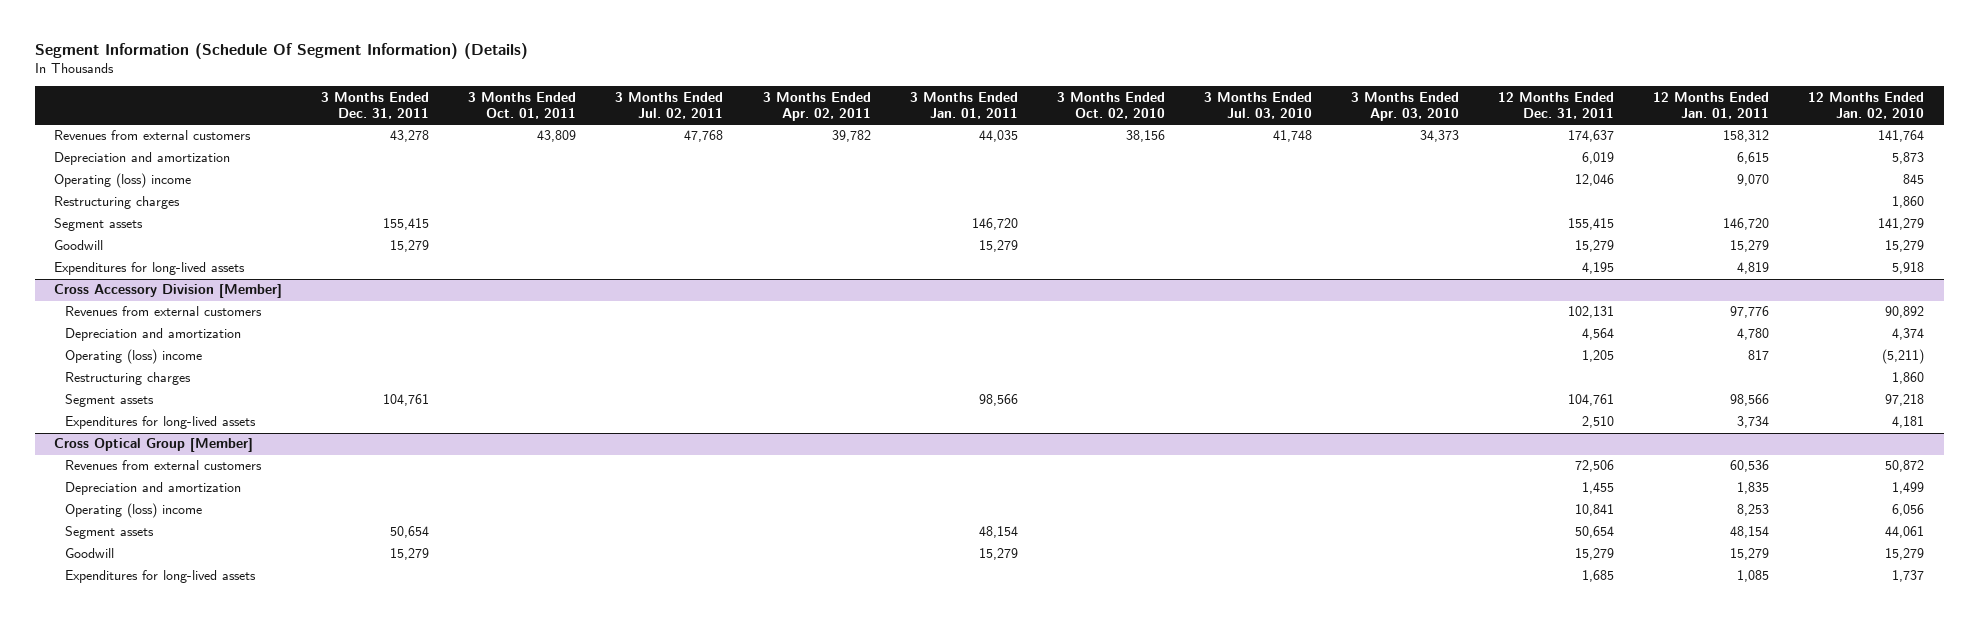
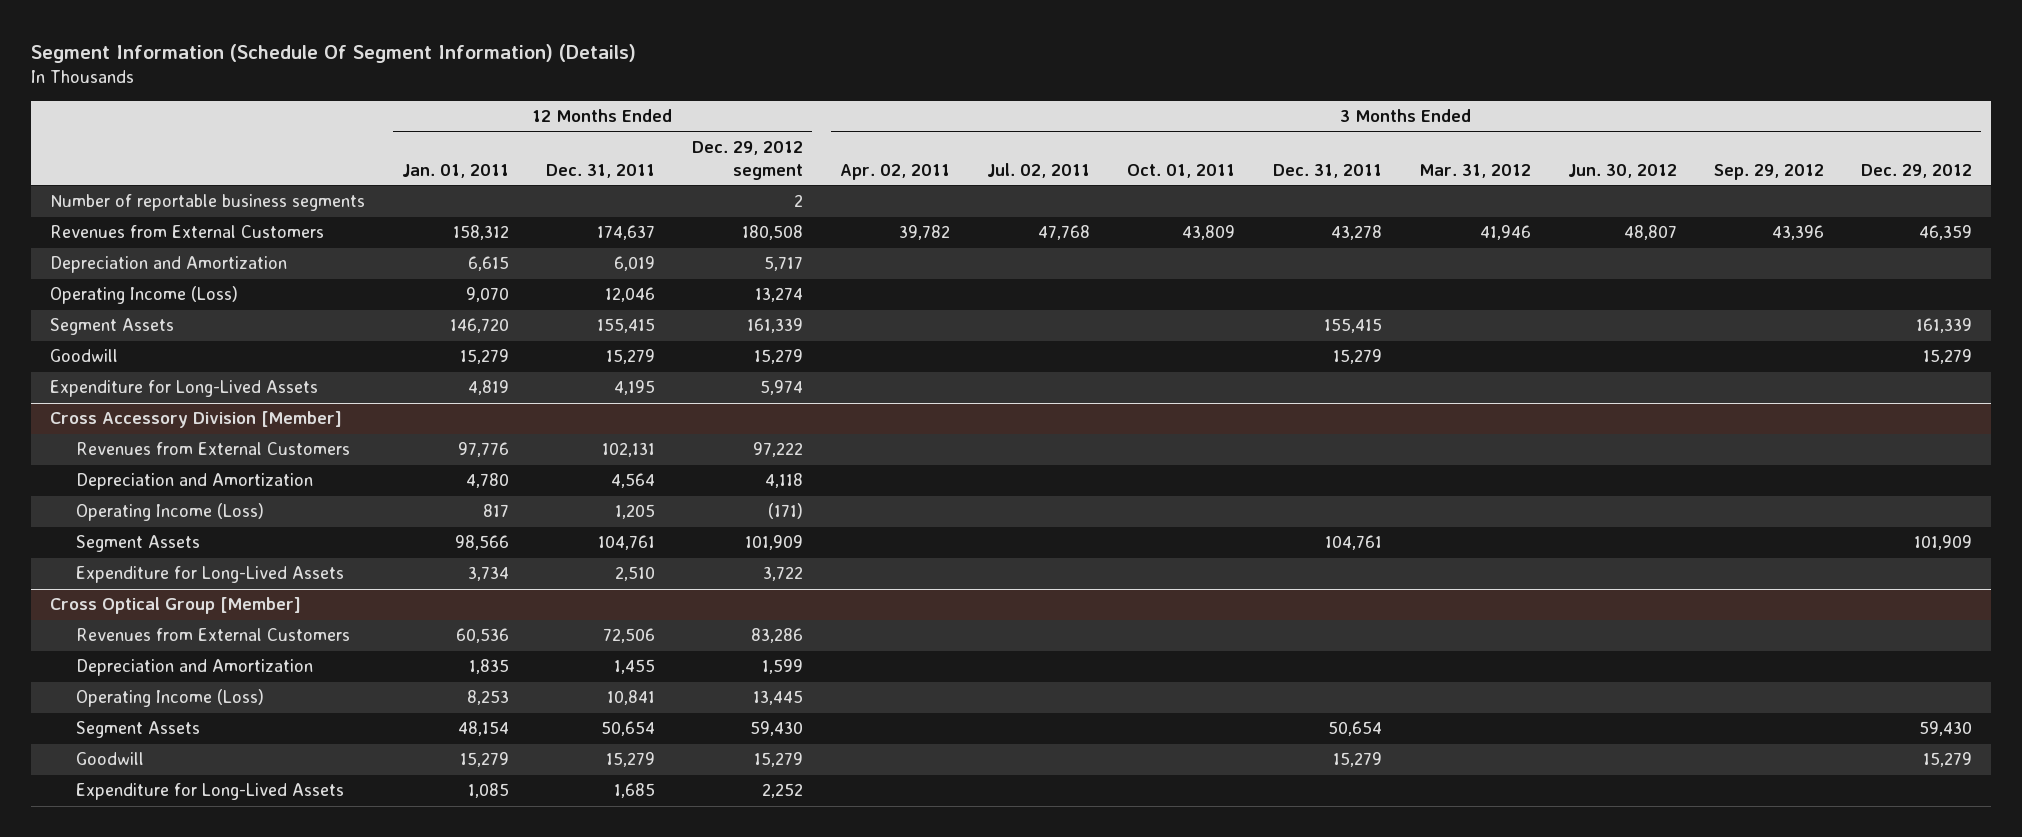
- | 3 Months Ended Dec. 31, 2011 | 3 Months Ended Oct. 01, 2011 | 3 Months Ended Jul. 02, 2011 | 3 Months Ended Apr. 02, 2011 | 3 Months Ended Jan. 01, 2011 | 3 Months Ended Oct. 02, 2010 | 3 Months Ended Jul. 03, 2010 | 3 Months Ended Apr. 03, 2010 | 12 Months Ended Dec. 31, 2011 | 12 Months Ended Jan. 01, 2011 | 12 Months Ended Jan. 02, 2010
+ | 12 Months Ended Jan. 01, 2011 | 12 Months Ended Dec. 31, 2011 | 12 Months Ended Dec. 29, 2012 segment | 3 Months Ended Apr. 02, 2011 | 3 Months Ended Jul. 02, 2011 | 3 Months Ended Oct. 01, 2011 | 3 Months Ended Dec. 31, 2011 | 3 Months Ended Mar. 31, 2012 | 3 Months Ended Jun. 30, 2012 | 3 Months Ended Sep. 29, 2012 | 3 Months Ended Dec. 29, 2012
- Revenues from external customers | 43,278 | 43,809 | 47,768 | 39,782 | 44,035 | 38,156 | 41,748 | 34,373 | 174,637 | 158,312 | 141,764
- Depreciation and amortization | | | | | | | | | 6,019 | 6,615 | 5,873
- Operating (loss) income | | | | | | | | | 12,046 | 9,070 | 845
- Restructuring charges | | | | | | | | | | | 1,860
- Segment assets | 155,415 | | | | 146,720 | | | | 155,415 | 146,720 | 141,279
+ Number of reportable business segments | | | 2 | | | | | | | |
+ Revenues from External Customers | 158,312 | 174,637 | 180,508 | 39,782 | 47,768 | 43,809 | 43,278 | 41,946 | 48,807 | 43,396 | 46,359
+ Depreciation and Amortization | 6,615 | 6,019 | 5,717 | | | | | | | |
+ Operating Income (Loss) | 9,070 | 12,046 | 13,274 | | | | | | | |
+ Segment Assets | 146,720 | 155,415 | 161,339 | | | | 155,415 | | | | 161,339
- Expenditures for long-lived assets | | | | | | | | | 4,195 | 4,819 | 5,918
+ Expenditure for Long-Lived Assets | 4,819 | 4,195 | 5,974 | | | | | | | |
@ Cross Accessory Division [Member]
- Revenues from external customers | | | | | | | | | 102,131 | 97,776 | 90,892
- Depreciation and amortization | | | | | | | | | 4,564 | 4,780 | 4,374
- Operating (loss) income | | | | | | | | | 1,205 | 817 | (5,211)
- Restructuring charges | | | | | | | | | | | 1,860
- Segment assets | 104,761 | | | | 98,566 | | | | 104,761 | 98,566 | 97,218
- Expenditures for long-lived assets | | | | | | | | | 2,510 | 3,734 | 4,181
+ Revenues from External Customers | 97,776 | 102,131 | 97,222 | | | | | | | |
+ Depreciation and Amortization | 4,780 | 4,564 | 4,118 | | | | | | | |
+ Operating Income (Loss) | 817 | 1,205 | (171) | | | | | | | |
+ Segment Assets | 98,566 | 104,761 | 101,909 | | | | 104,761 | | | | 101,909
+ Expenditure for Long-Lived Assets | 3,734 | 2,510 | 3,722 | | | | | | | |
@ Cross Optical Group [Member]
- Revenues from external customers | | | | | | | | | 72,506 | 60,536 | 50,872
- Depreciation and amortization | | | | | | | | | 1,455 | 1,835 | 1,499
- Operating (loss) income | | | | | | | | | 10,841 | 8,253 | 6,056
- Segment assets | 50,654 | | | | 48,154 | | | | 50,654 | 48,154 | 44,061
+ Revenues from External Customers | 60,536 | 72,506 | 83,286 | | | | | | | |
+ Depreciation and Amortization | 1,835 | 1,455 | 1,599 | | | | | | | |
+ Operating Income (Loss) | 8,253 | 10,841 | 13,445 | | | | | | | |
+ Segment Assets | 48,154 | 50,654 | 59,430 | | | | 50,654 | | | | 59,430
- Expenditures for long-lived assets | | | | | | | | | 1,685 | 1,085 | 1,737
+ Expenditure for Long-Lived Assets | 1,085 | 1,685 | 2,252 | | | | | | | |

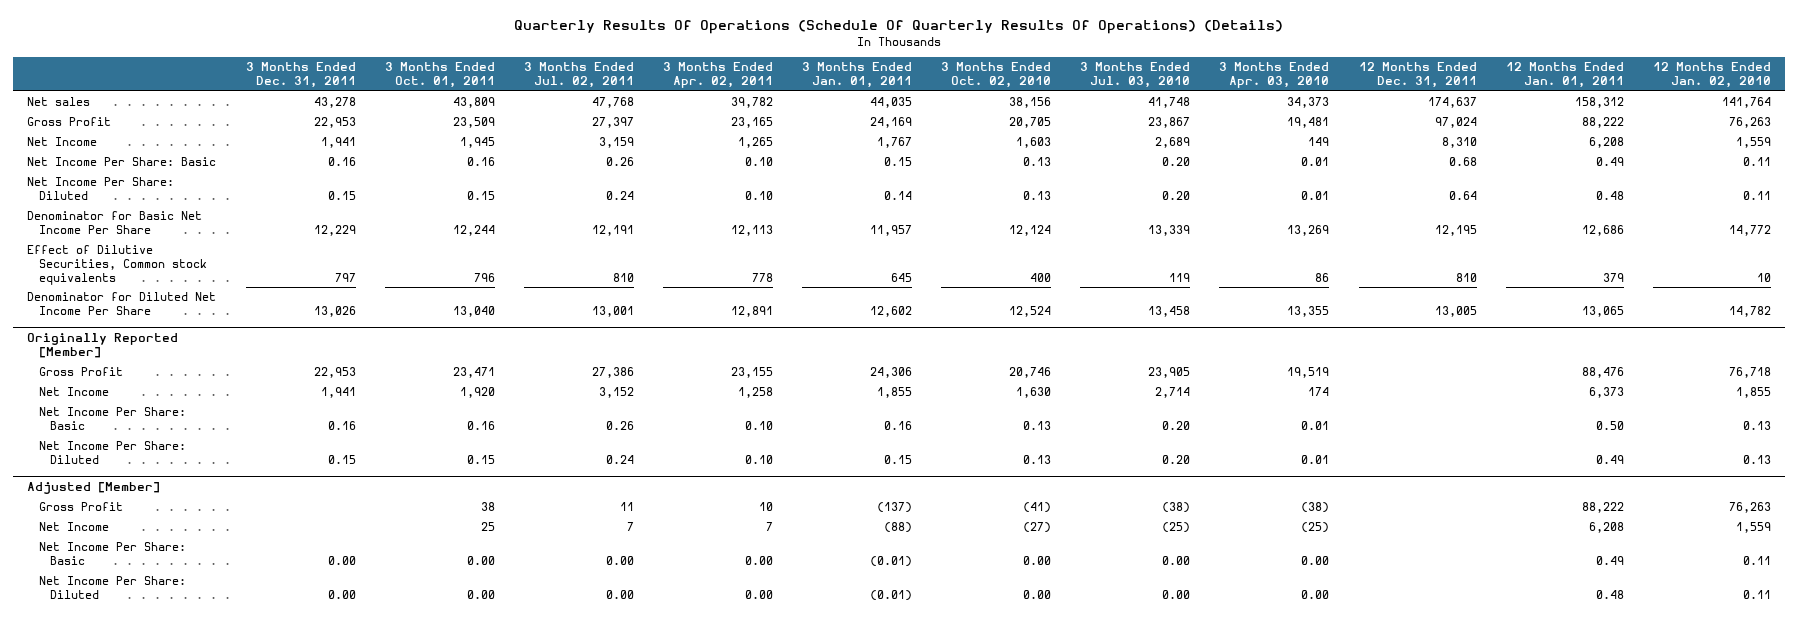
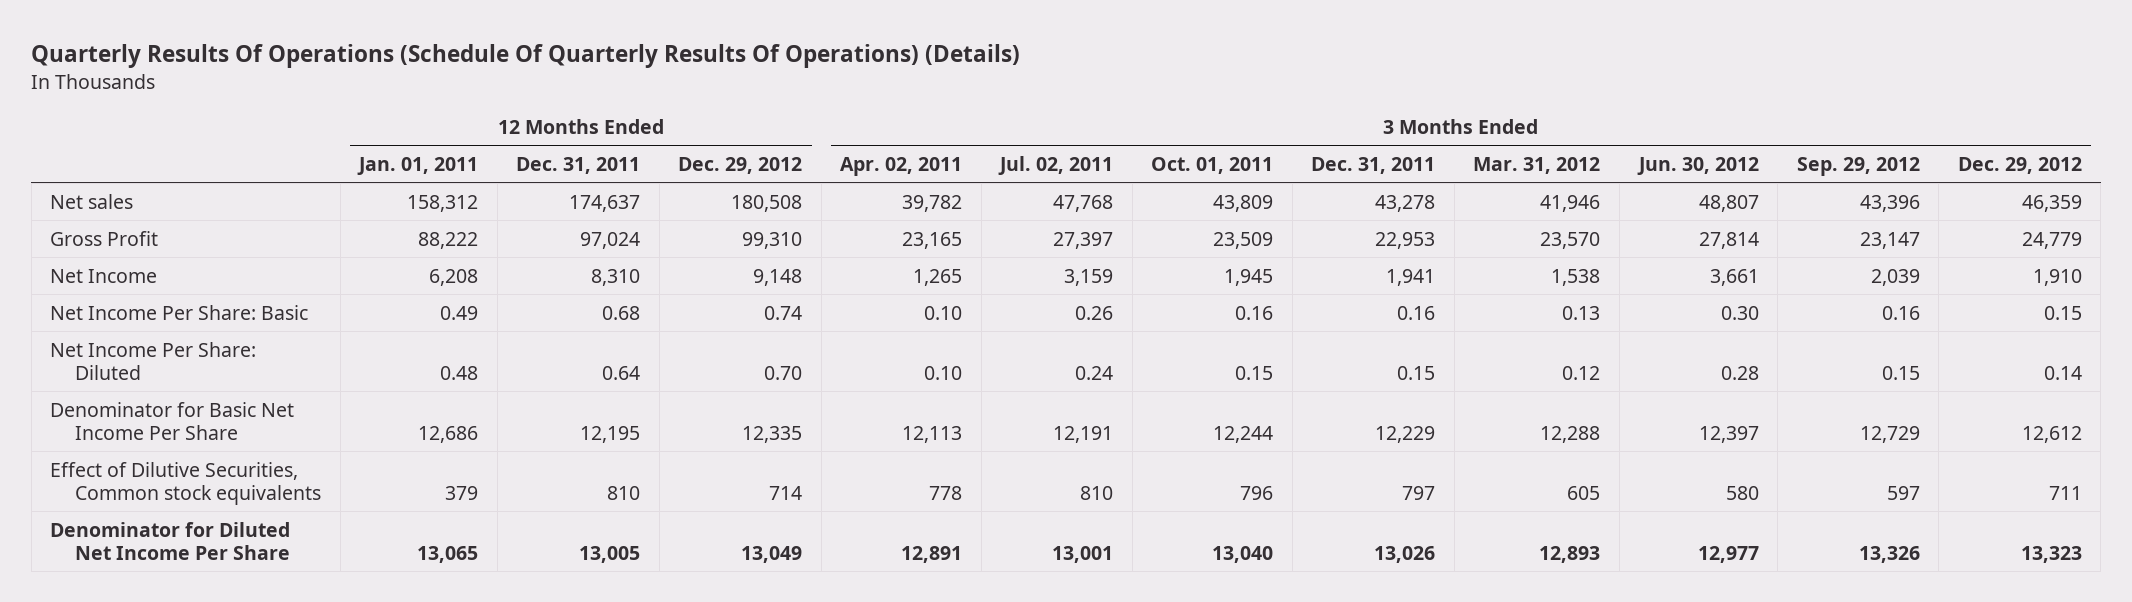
- | 3 Months Ended Dec. 31, 2011 | 3 Months Ended Oct. 01, 2011 | 3 Months Ended Jul. 02, 2011 | 3 Months Ended Apr. 02, 2011 | 3 Months Ended Jan. 01, 2011 | 3 Months Ended Oct. 02, 2010 | 3 Months Ended Jul. 03, 2010 | 3 Months Ended Apr. 03, 2010 | 12 Months Ended Dec. 31, 2011 | 12 Months Ended Jan. 01, 2011 | 12 Months Ended Jan. 02, 2010
+ | 12 Months Ended Jan. 01, 2011 | 12 Months Ended Dec. 31, 2011 | 12 Months Ended Dec. 29, 2012 | 3 Months Ended Apr. 02, 2011 | 3 Months Ended Jul. 02, 2011 | 3 Months Ended Oct. 01, 2011 | 3 Months Ended Dec. 31, 2011 | 3 Months Ended Mar. 31, 2012 | 3 Months Ended Jun. 30, 2012 | 3 Months Ended Sep. 29, 2012 | 3 Months Ended Dec. 29, 2012
- Originally Reported [Member]
- Gross Profit | 22,953 | 23,471 | 27,386 | 23,155 | 24,306 | 20,746 | 23,905 | 19,519 | | 88,476 | 76,718
- Net Income | 1,941 | 1,920 | 3,152 | 1,258 | 1,855 | 1,630 | 2,714 | 174 | | 6,373 | 1,855
- Net Income Per Share: Basic | 0.16 | 0.16 | 0.26 | 0.10 | 0.16 | 0.13 | 0.20 | 0.01 | | 0.50 | 0.13
- Net Income Per Share: Diluted | 0.15 | 0.15 | 0.24 | 0.10 | 0.15 | 0.13 | 0.20 | 0.01 | | 0.49 | 0.13
- Adjusted [Member]
- Gross Profit | | 38 | 11 | 10 | (137) | (41) | (38) | (38) | | 88,222 | 76,263
- Net Income | | 25 | 7 | 7 | (88) | (27) | (25) | (25) | | 6,208 | 1,559
- Net Income Per Share: Basic | 0.00 | 0.00 | 0.00 | 0.00 | (0.01) | 0.00 | 0.00 | 0.00 | | 0.49 | 0.11
- Net Income Per Share: Diluted | 0.00 | 0.00 | 0.00 | 0.00 | (0.01) | 0.00 | 0.00 | 0.00 | | 0.48 | 0.11

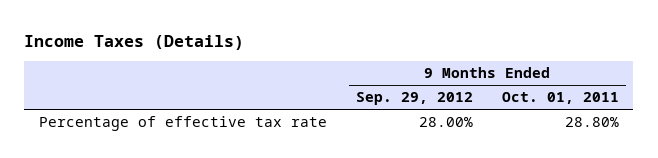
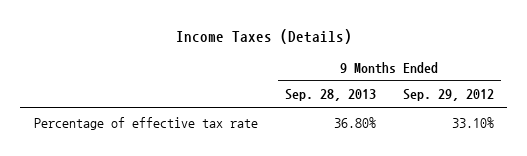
- | 9 Months Ended Sep. 29, 2012 | 9 Months Ended Oct. 01, 2011
+ | 9 Months Ended Sep. 28, 2013 | 9 Months Ended Sep. 29, 2012
- Percentage of effective tax rate | 28.00% | 28.80%
+ Percentage of effective tax rate | 36.80% | 33.10%

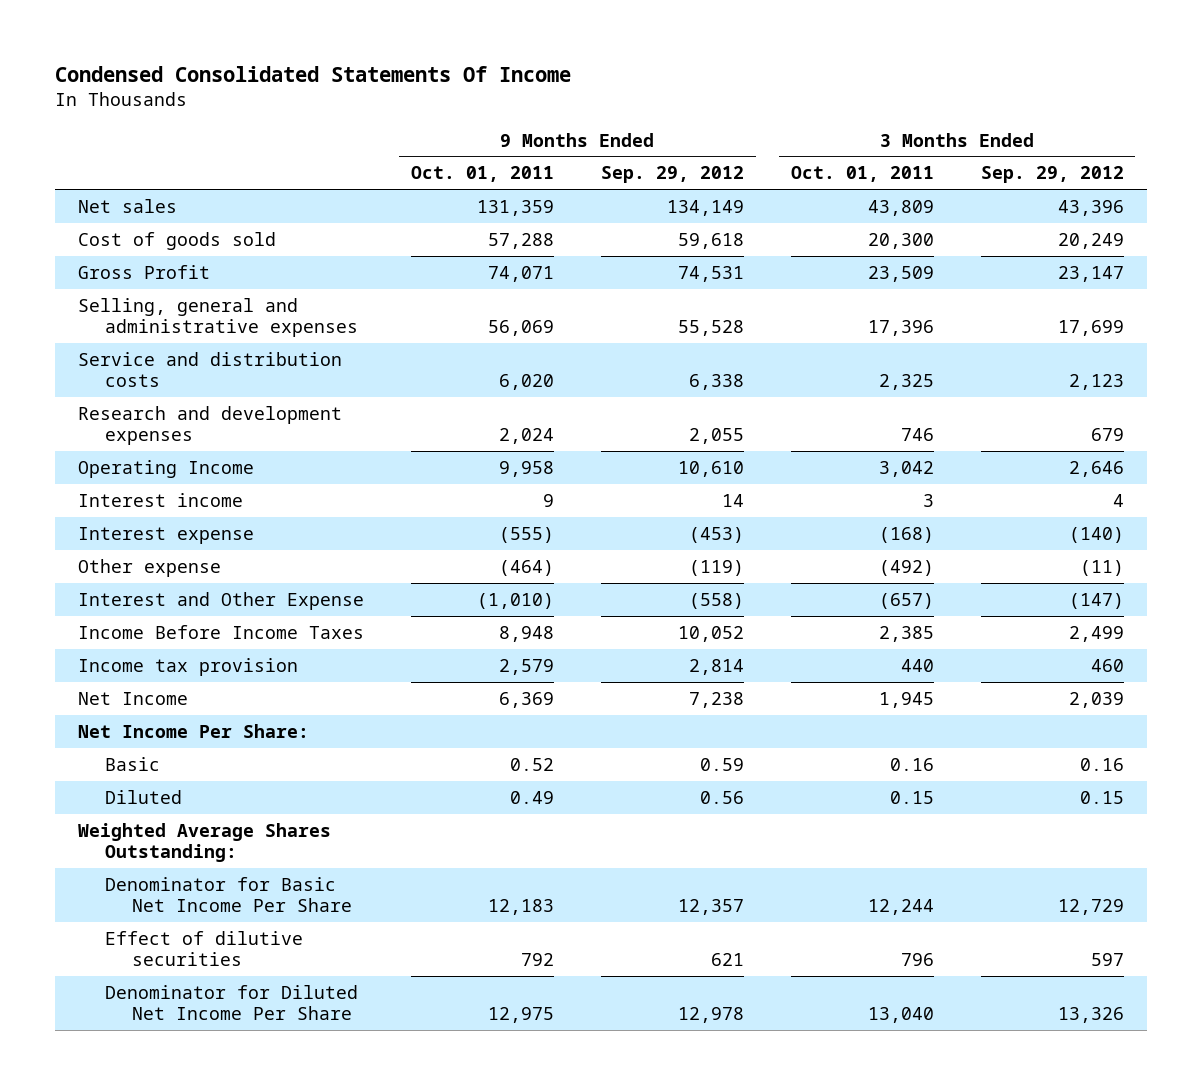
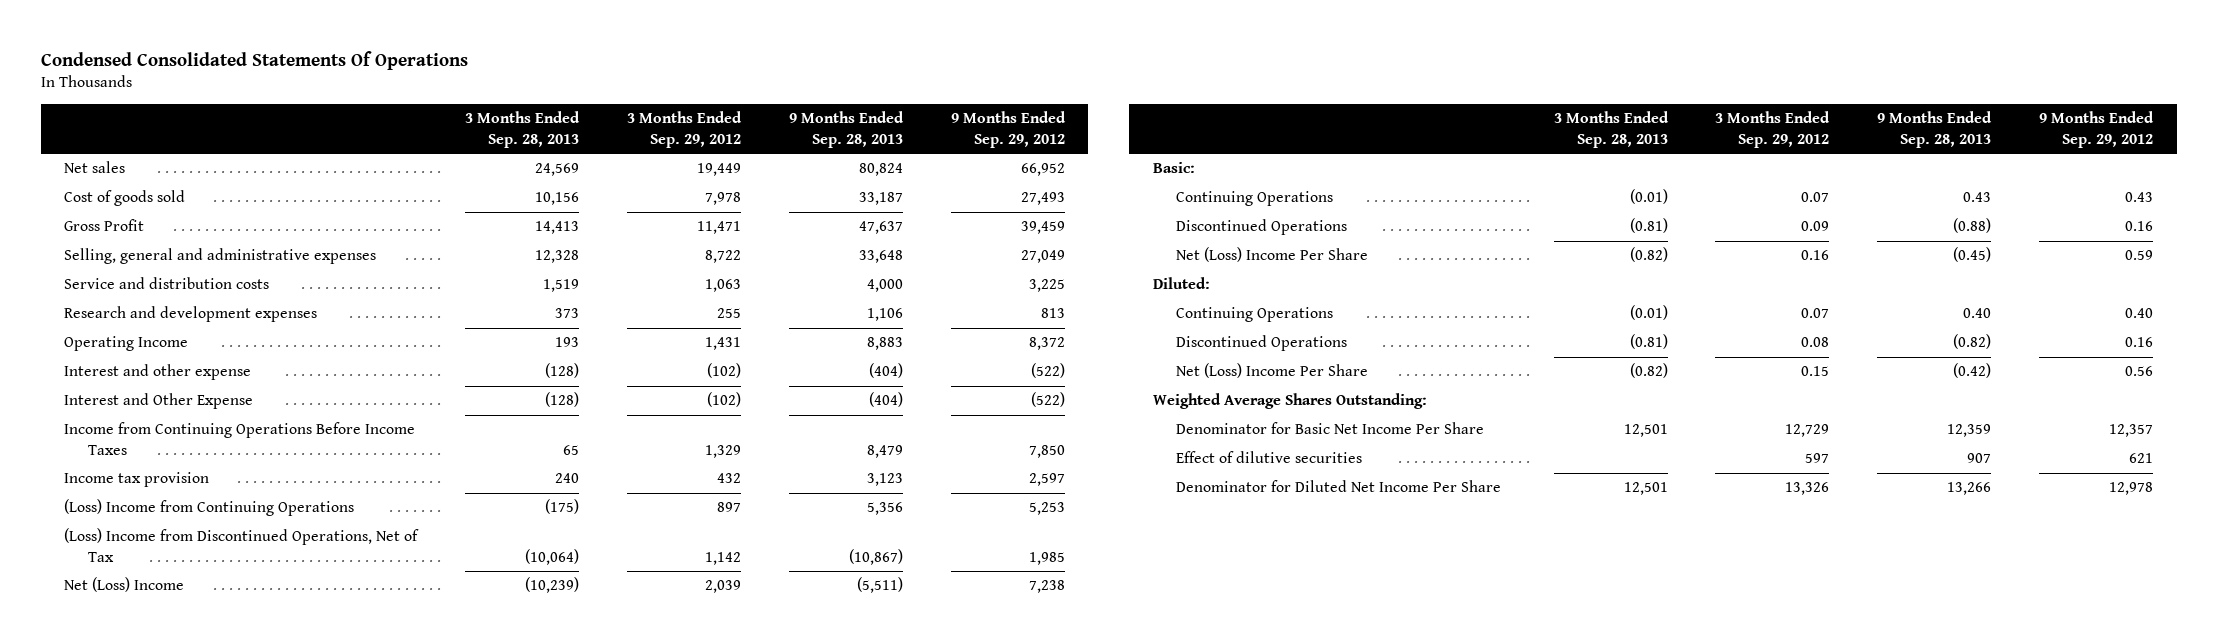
- Condensed Consolidated Statements Of Income
+ Condensed Consolidated Statements Of Operations
- | 9 Months Ended Oct. 01, 2011 | 9 Months Ended Sep. 29, 2012 | 3 Months Ended Oct. 01, 2011 | 3 Months Ended Sep. 29, 2012
+ | 3 Months Ended Sep. 28, 2013 | 3 Months Ended Sep. 29, 2012 | 9 Months Ended Sep. 28, 2013 | 9 Months Ended Sep. 29, 2012
- Net sales | 131,359 | 134,149 | 43,809 | 43,396
- Cost of goods sold | 57,288 | 59,618 | 20,300 | 20,249
- Gross Profit | 74,071 | 74,531 | 23,509 | 23,147
- Selling, general and administrative expenses | 56,069 | 55,528 | 17,396 | 17,699
- Service and distribution costs | 6,020 | 6,338 | 2,325 | 2,123
- Research and development expenses | 2,024 | 2,055 | 746 | 679
- Operating Income | 9,958 | 10,610 | 3,042 | 2,646
- Interest income | 9 | 14 | 3 | 4
- Interest expense | (555) | (453) | (168) | (140)
- Other expense | (464) | (119) | (492) | (11)
- Interest and Other Expense | (1,010) | (558) | (657) | (147)
- Income Before Income Taxes | 8,948 | 10,052 | 2,385 | 2,499
- Income tax provision | 2,579 | 2,814 | 440 | 460
- Net Income | 6,369 | 7,238 | 1,945 | 2,039
- Net Income Per Share:
- Basic | 0.52 | 0.59 | 0.16 | 0.16
- Diluted | 0.49 | 0.56 | 0.15 | 0.15
+ Net sales | 24,569 | 19,449 | 80,824 | 66,952
+ Cost of goods sold | 10,156 | 7,978 | 33,187 | 27,493
+ Gross Profit | 14,413 | 11,471 | 47,637 | 39,459
+ Selling, general and administrative expenses | 12,328 | 8,722 | 33,648 | 27,049
+ Service and distribution costs | 1,519 | 1,063 | 4,000 | 3,225
+ Research and development expenses | 373 | 255 | 1,106 | 813
+ Operating Income | 193 | 1,431 | 8,883 | 8,372
+ Interest and other expense | (128) | (102) | (404) | (522)
+ Interest and Other Expense | (128) | (102) | (404) | (522)
+ Income from Continuing Operations Before Income Taxes | 65 | 1,329 | 8,479 | 7,850
+ Income tax provision | 240 | 432 | 3,123 | 2,597
+ (Loss) Income from Continuing Operations | (175) | 897 | 5,356 | 5,253
+ (Loss) Income from Discontinued Operations, Net of Tax | (10,064) | 1,142 | (10,867) | 1,985
+ Net (Loss) Income | (10,239) | 2,039 | (5,511) | 7,238
+ Basic:
+ Continuing Operations | (0.01) | 0.07 | 0.43 | 0.43
+ Discontinued Operations | (0.81) | 0.09 | (0.88) | 0.16
+ Net (Loss) Income Per Share | (0.82) | 0.16 | (0.45) | 0.59
+ Diluted:
+ Continuing Operations | (0.01) | 0.07 | 0.40 | 0.40
+ Discontinued Operations | (0.81) | 0.08 | (0.82) | 0.16
+ Net (Loss) Income Per Share | (0.82) | 0.15 | (0.42) | 0.56

